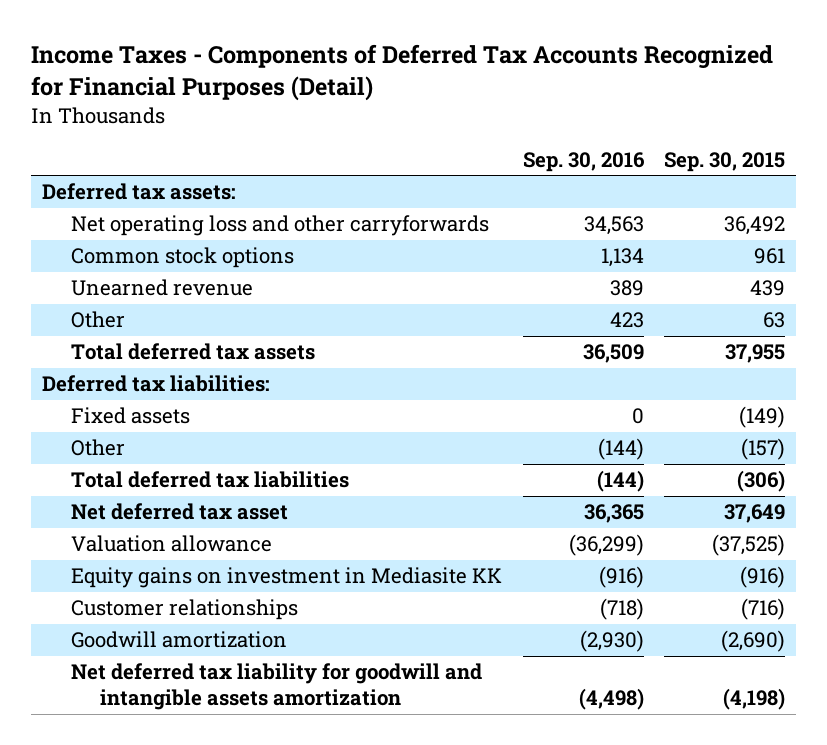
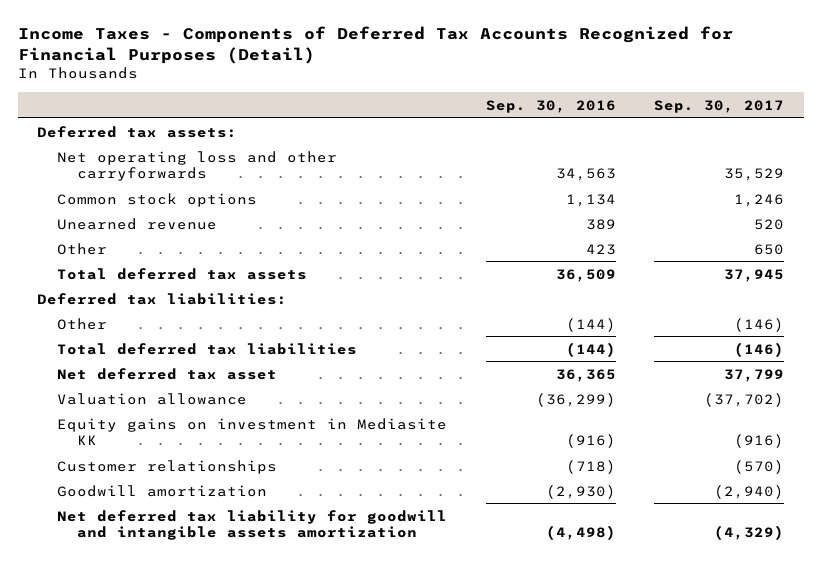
- | Sep. 30, 2016 | Sep. 30, 2015
+ | Sep. 30, 2016 | Sep. 30, 2017
- Fixed assets | 0 | (149)

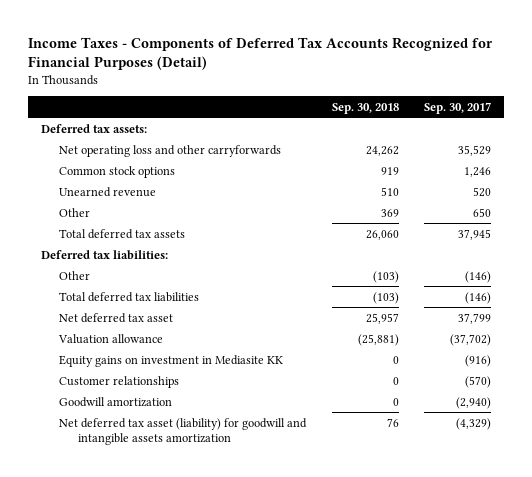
- | Sep. 30, 2016 | Sep. 30, 2017
+ | Sep. 30, 2018 | Sep. 30, 2017
- Net deferred tax liability for goodwill and intangible assets amortization | (4,498) | (4,329)
+ Net deferred tax asset (liability) for goodwill and intangible assets amortization | 76 | (4,329)

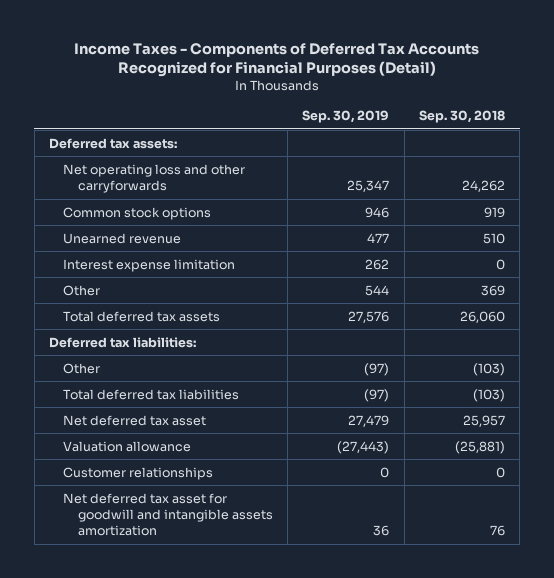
- | Sep. 30, 2018 | Sep. 30, 2017
+ | Sep. 30, 2019 | Sep. 30, 2018
+ Interest expense limitation | 262 | 0
- Equity gains on investment in Mediasite KK | 0 | (916)
- Goodwill amortization | 0 | (2,940)
- Net deferred tax asset (liability) for goodwill and intangible assets amortization | 76 | (4,329)
+ Net deferred tax asset for goodwill and intangible assets amortization | 36 | 76

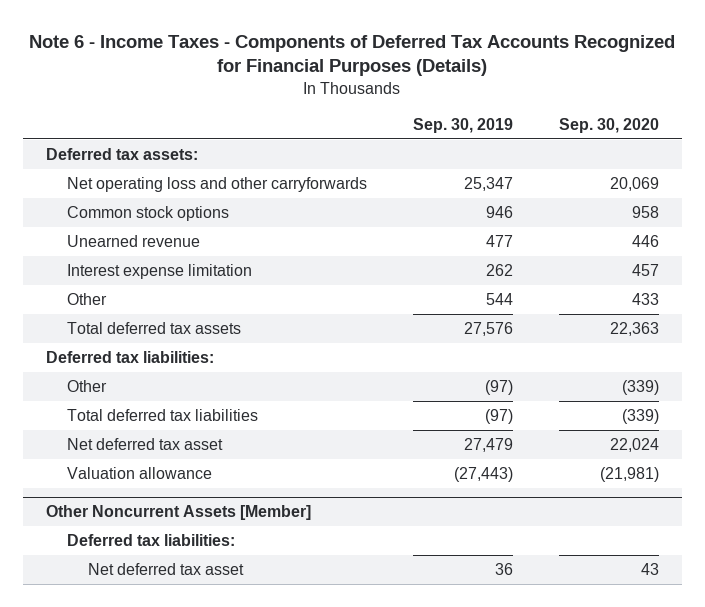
- Income Taxes - Components of Deferred Tax Accounts Recognized for Financial Purposes (Detail)
+ Note 6 - Income Taxes - Components of Deferred Tax Accounts Recognized for Financial Purposes (Details)
- | Sep. 30, 2019 | Sep. 30, 2018
+ | Sep. 30, 2019 | Sep. 30, 2020
- Customer relationships | 0 | 0
- Net deferred tax asset for goodwill and intangible assets amortization | 36 | 76
+ Other Noncurrent Assets [Member]
+ Deferred tax liabilities:
+ Net deferred tax asset | 36 | 43

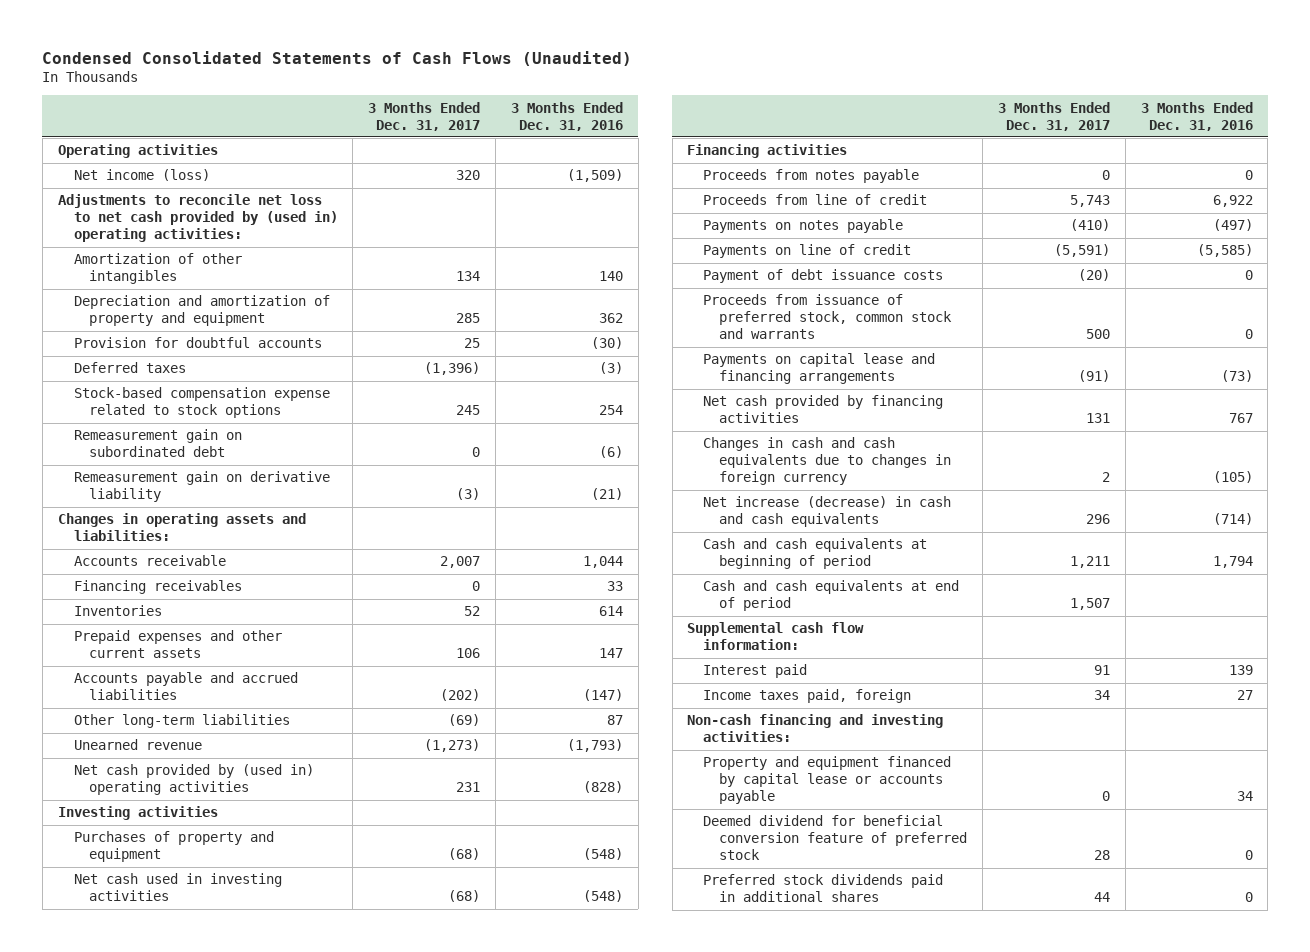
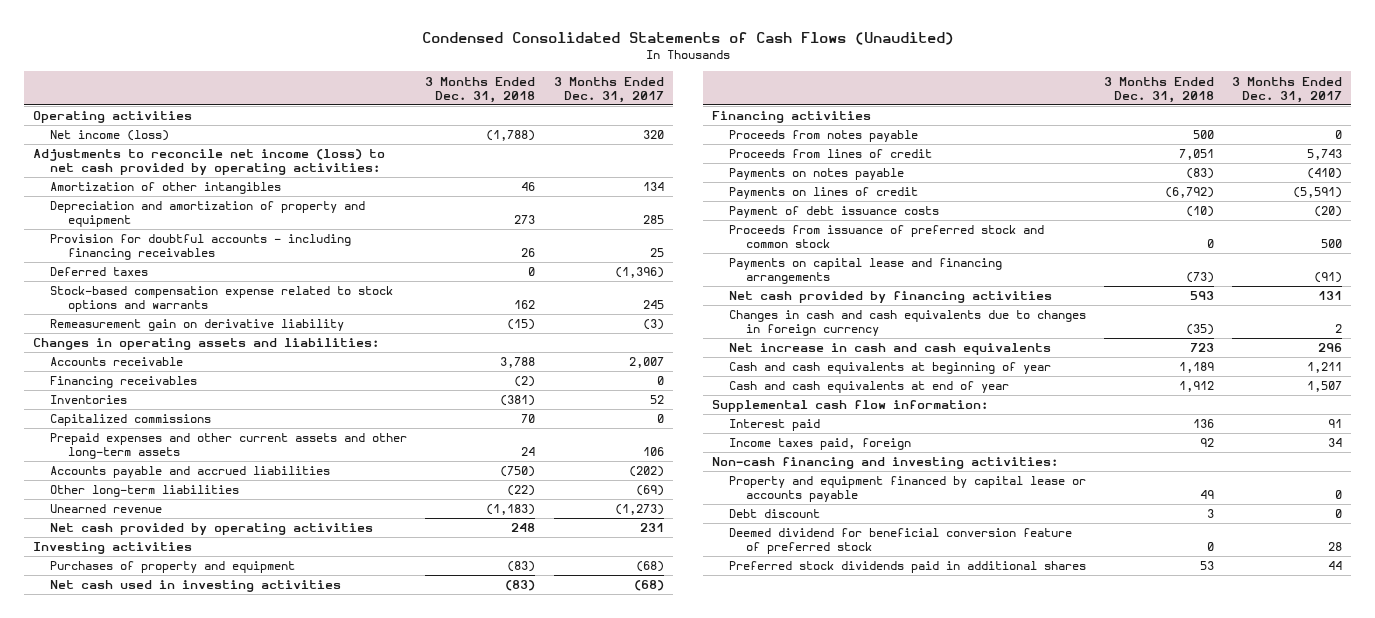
- | 3 Months Ended Dec. 31, 2017 | 3 Months Ended Dec. 31, 2016
+ | 3 Months Ended Dec. 31, 2018 | 3 Months Ended Dec. 31, 2017
- Adjustments to reconcile net loss to net cash provided by (used in) operating activities:
+ Adjustments to reconcile net income (loss) to net cash provided by operating activities:
- Provision for doubtful accounts | 25 | (30)
+ Provision for doubtful accounts - including financing receivables | 26 | 25
- Stock-based compensation expense related to stock options | 245 | 254
- Remeasurement gain on subordinated debt | 0 | (6)
+ Stock-based compensation expense related to stock options and warrants | 162 | 245
- Prepaid expenses and other current assets | 106 | 147
+ Capitalized commissions | 70 | 0
+ Prepaid expenses and other current assets and other long-term assets | 24 | 106
- Net cash provided by (used in) operating activities | 231 | (828)
+ Net cash provided by operating activities | 248 | 231
- Proceeds from line of credit | 5,743 | 6,922
+ Proceeds from lines of credit | 7,051 | 5,743
- Payments on line of credit | (5,591) | (5,585)
+ Payments on lines of credit | (6,792) | (5,591)
- Proceeds from issuance of preferred stock, common stock and warrants | 500 | 0
+ Proceeds from issuance of preferred stock and common stock | 0 | 500
- Net increase (decrease) in cash and cash equivalents | 296 | (714)
- Cash and cash equivalents at beginning of period | 1,211 | 1,794
- Cash and cash equivalents at end of period | 1,507 |
+ Net increase in cash and cash equivalents | 723 | 296
+ Cash and cash equivalents at beginning of year | 1,189 | 1,211
+ Cash and cash equivalents at end of year | 1,912 | 1,507
+ Debt discount | 3 | 0

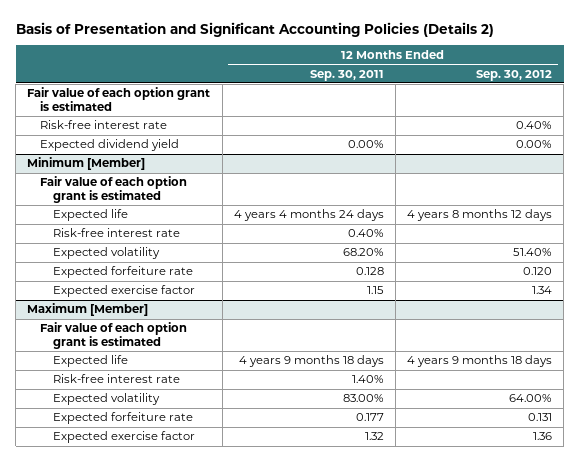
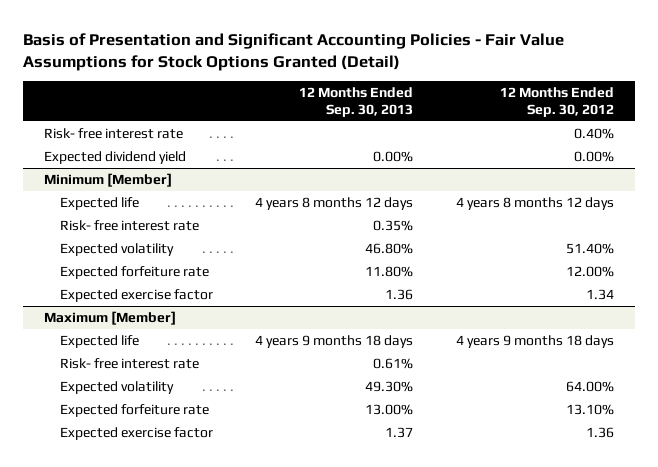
- Basis of Presentation and Significant Accounting Policies (Details 2)
+ Basis of Presentation and Significant Accounting Policies - Fair Value Assumptions for Stock Options Granted (Detail)
- | 12 Months Ended Sep. 30, 2011 | 12 Months Ended Sep. 30, 2012
+ | 12 Months Ended Sep. 30, 2013 | 12 Months Ended Sep. 30, 2012
- Fair value of each option grant is estimated
- Risk-free interest rate | | 0.40%
+ Risk- free interest rate | | 0.40%
@ Minimum [Member]
- Fair value of each option grant is estimated
- Risk-free interest rate | 0.40% |
+ Risk- free interest rate | 0.35% |
- Expected forfeiture rate | 0.128 | 0.120
+ Expected forfeiture rate | 11.80% | 12.00%
@ Maximum [Member]
- Fair value of each option grant is estimated
- Risk-free interest rate | 1.40% |
+ Risk- free interest rate | 0.61% |
- Expected forfeiture rate | 0.177 | 0.131
+ Expected forfeiture rate | 13.00% | 13.10%

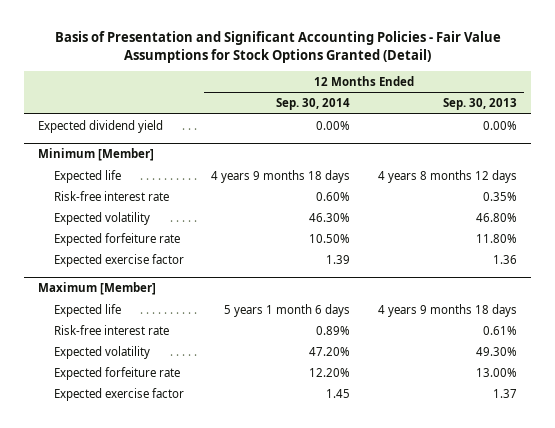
- | 12 Months Ended Sep. 30, 2013 | 12 Months Ended Sep. 30, 2012
+ | 12 Months Ended Sep. 30, 2014 | 12 Months Ended Sep. 30, 2013
- Risk- free interest rate | | 0.40%
@ Minimum [Member]
- Risk- free interest rate | 0.35% |
+ Risk-free interest rate | 0.60% | 0.35%
@ Maximum [Member]
- Risk- free interest rate | 0.61% |
+ Risk-free interest rate | 0.89% | 0.61%

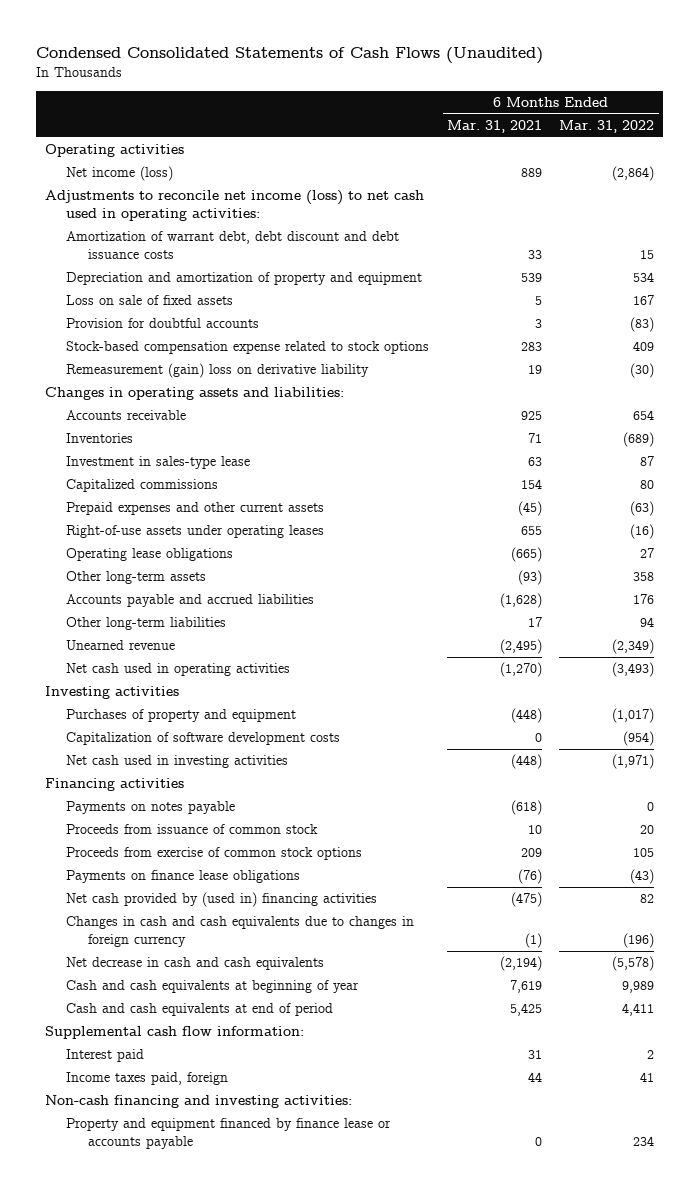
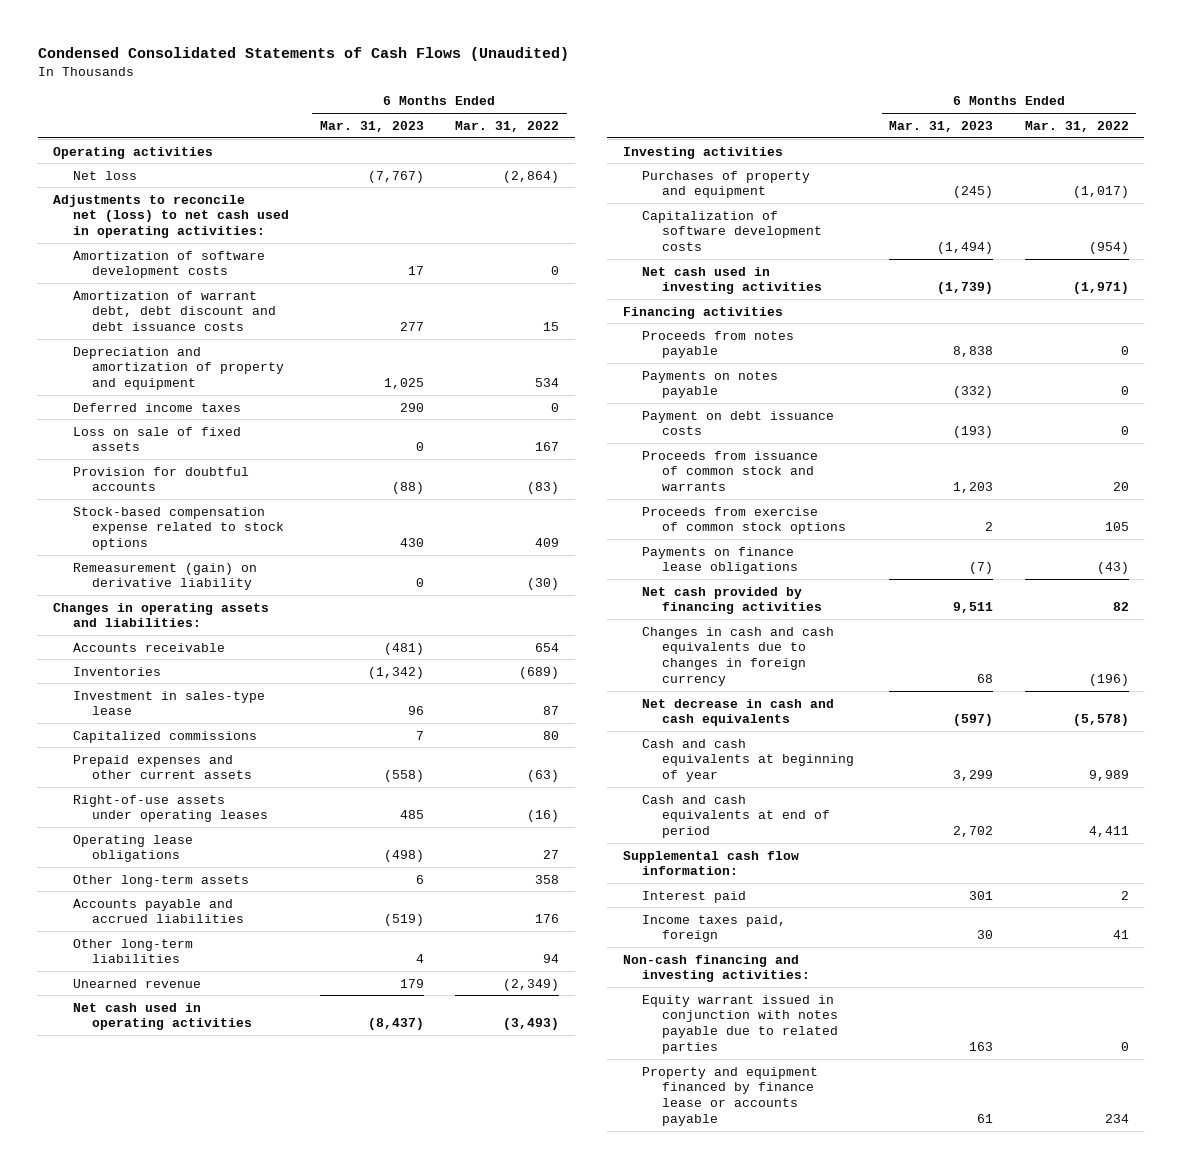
- | 6 Months Ended Mar. 31, 2021 | 6 Months Ended Mar. 31, 2022
+ | 6 Months Ended Mar. 31, 2023 | 6 Months Ended Mar. 31, 2022
- Net income (loss) | 889 | (2,864)
- Adjustments to reconcile net income (loss) to net cash used in operating activities:
+ Net loss | (7,767) | (2,864)
+ Adjustments to reconcile net (loss) to net cash used in operating activities:
+ Amortization of software development costs | 17 | 0
+ Deferred income taxes | 290 | 0
- Remeasurement (gain) loss on derivative liability | 19 | (30)
+ Remeasurement (gain) on derivative liability | 0 | (30)
+ Proceeds from notes payable | 8,838 | 0
- Proceeds from issuance of common stock | 10 | 20
+ Payment on debt issuance costs | (193) | 0
+ Proceeds from issuance of common stock and warrants | 1,203 | 20
- Net cash provided by (used in) financing activities | (475) | 82
+ Net cash provided by financing activities | 9,511 | 82
+ Equity warrant issued in conjunction with notes payable due to related parties | 163 | 0

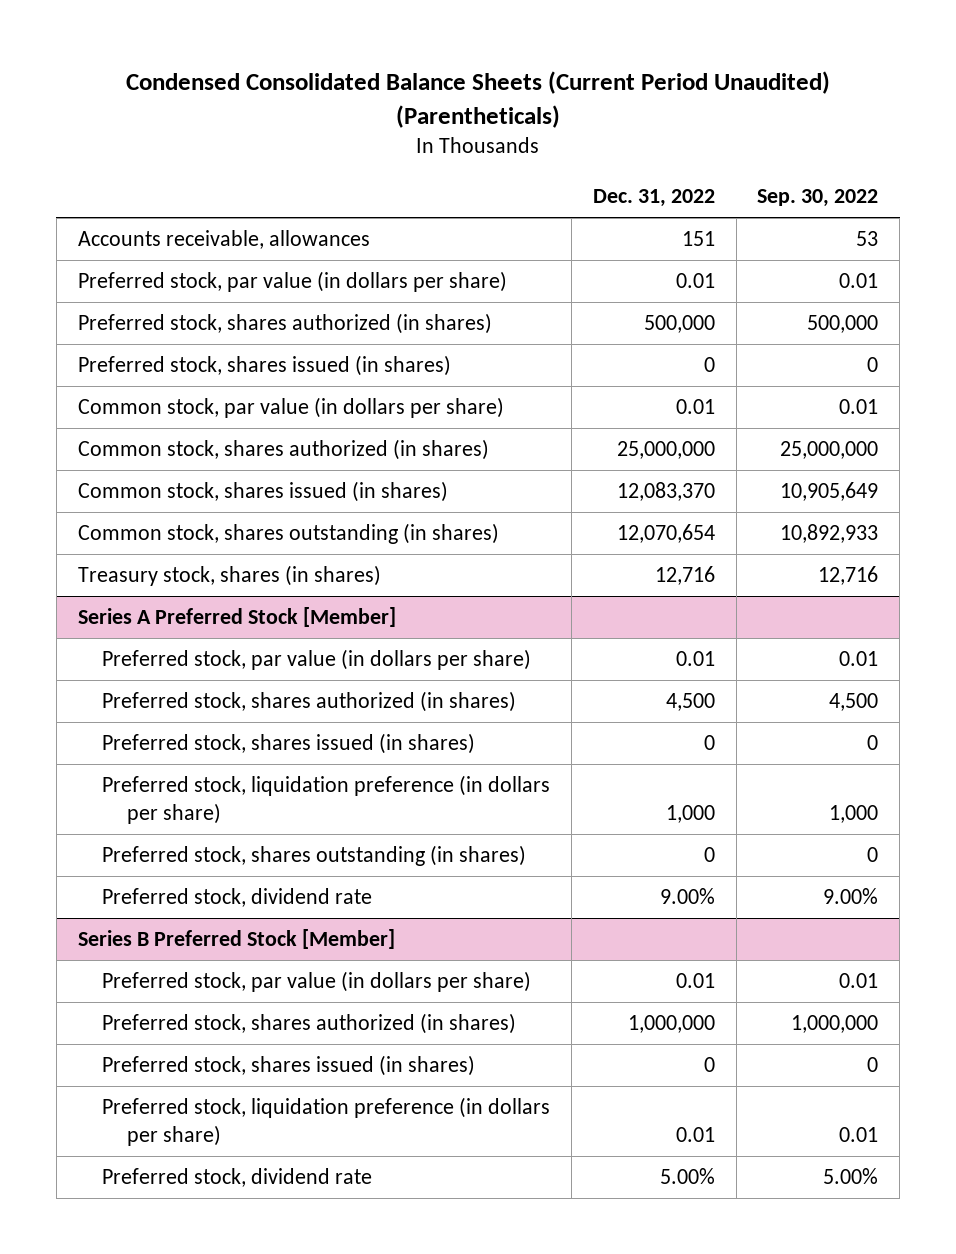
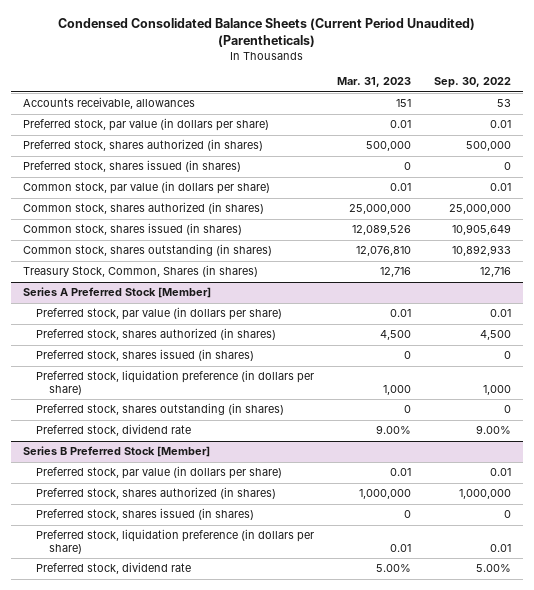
- | Dec. 31, 2022 | Sep. 30, 2022
+ | Mar. 31, 2023 | Sep. 30, 2022
- Treasury stock, shares (in shares) | 12,716 | 12,716
+ Treasury Stock, Common, Shares (in shares) | 12,716 | 12,716

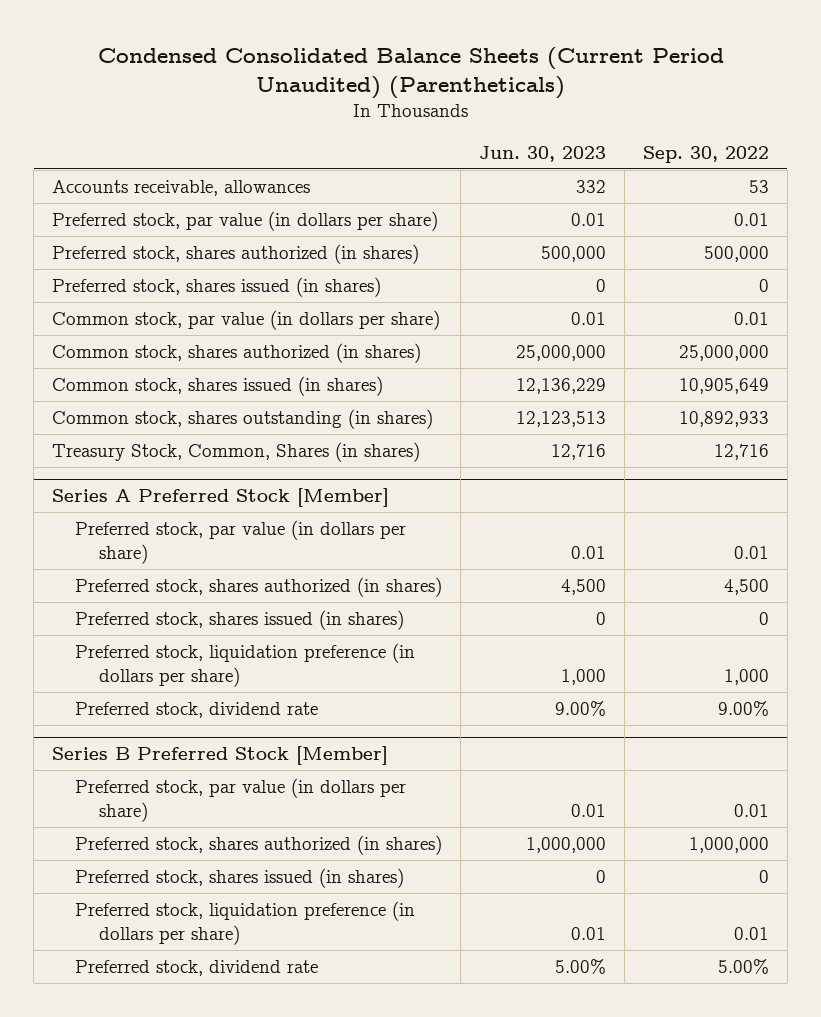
- | Mar. 31, 2023 | Sep. 30, 2022
+ | Jun. 30, 2023 | Sep. 30, 2022
@ Series A Preferred Stock [Member]
- Preferred stock, shares outstanding (in shares) | 0 | 0

